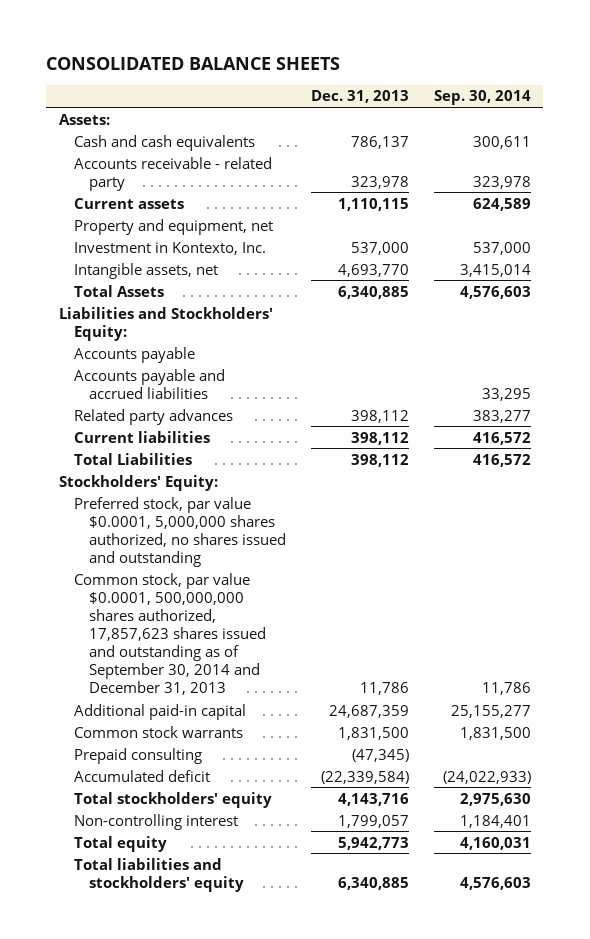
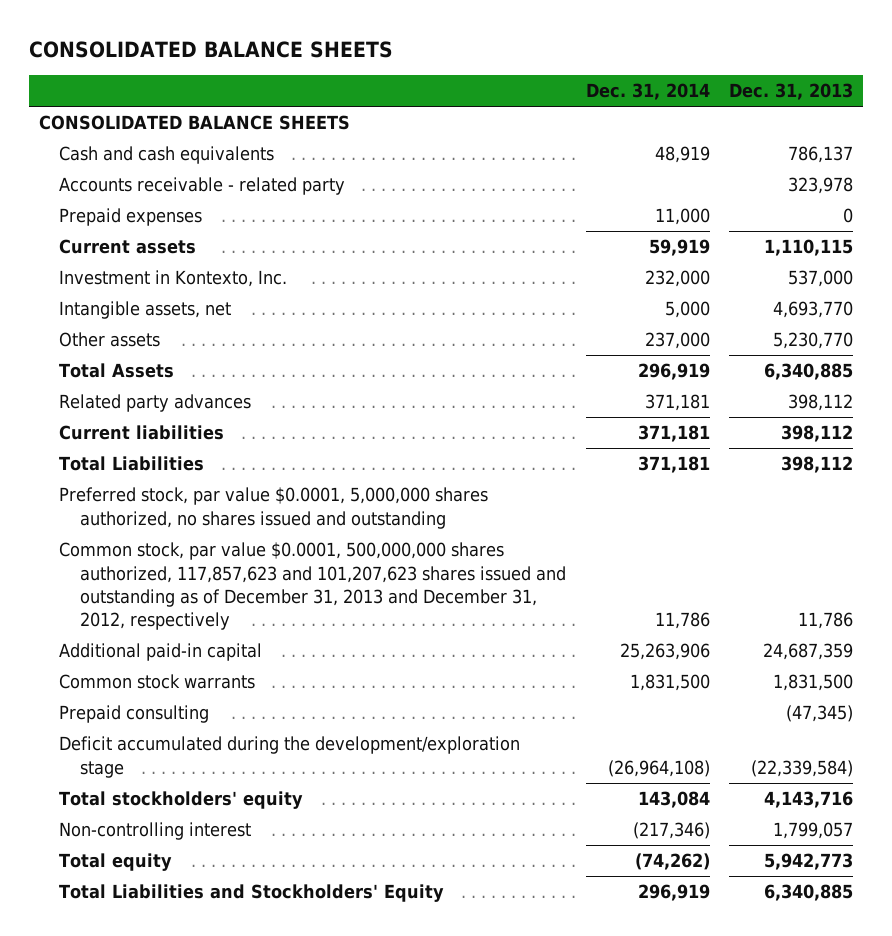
- | Dec. 31, 2013 | Sep. 30, 2014
+ | Dec. 31, 2014 | Dec. 31, 2013
- Assets:
+ CONSOLIDATED BALANCE SHEETS
+ Prepaid expenses | 11,000 | 0
- Property and equipment, net
+ Other assets | 237,000 | 5,230,770
- Liabilities and Stockholders' Equity:
- Accounts payable
- Accounts payable and accrued liabilities | | 33,295
- Stockholders' Equity:
- Common stock, par value $0.0001, 500,000,000 shares authorized, 17,857,623 shares issued and outstanding as of September 30, 2014 and December 31, 2013 | 11,786 | 11,786
+ Common stock, par value $0.0001, 500,000,000 shares authorized, 117,857,623 and 101,207,623 shares issued and outstanding as of December 31, 2013 and December 31, 2012, respectively | 11,786 | 11,786
- Accumulated deficit | (22,339,584) | (24,022,933)
+ Deficit accumulated during the development/exploration stage | (26,964,108) | (22,339,584)
- Total liabilities and stockholders' equity | 6,340,885 | 4,576,603
+ Total Liabilities and Stockholders' Equity | 296,919 | 6,340,885

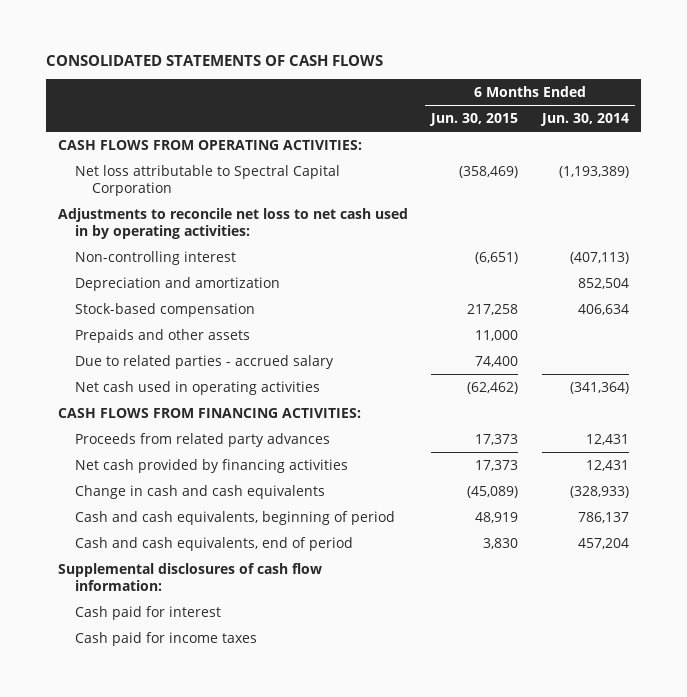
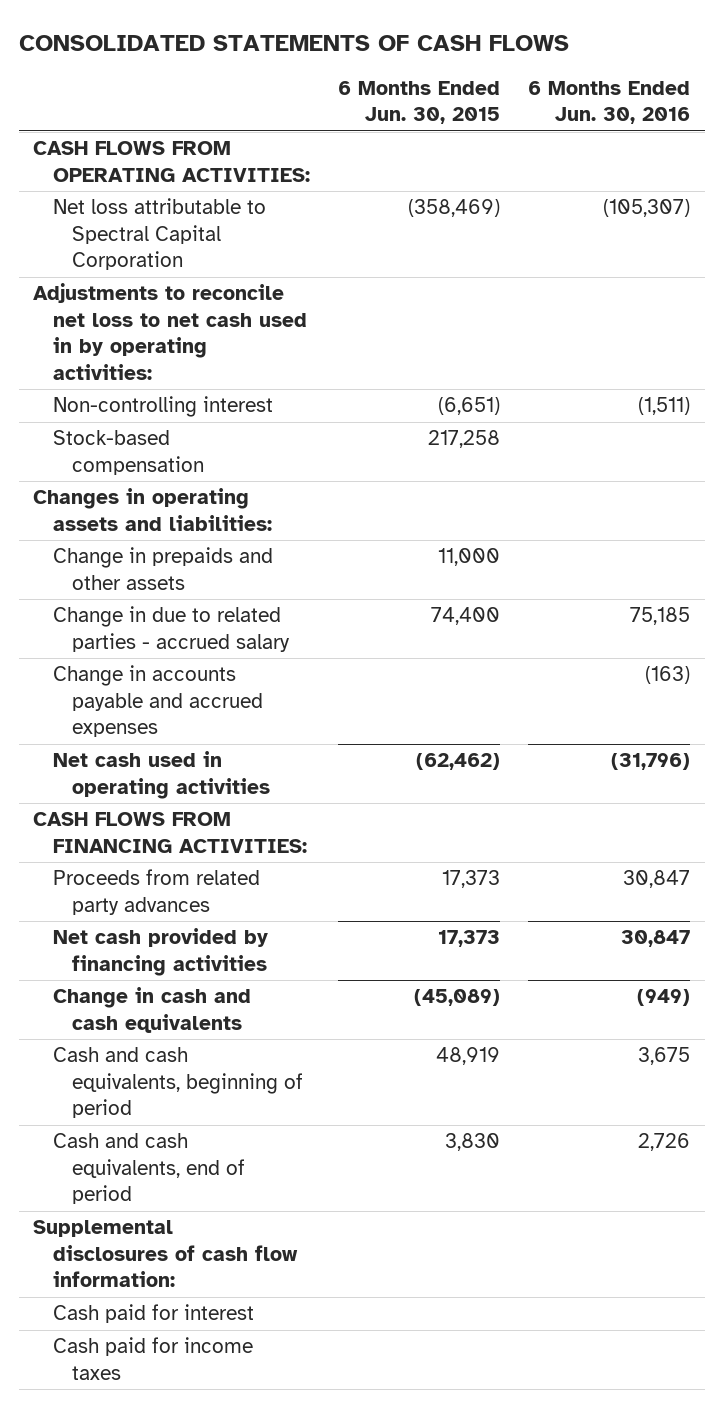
- | 6 Months Ended Jun. 30, 2015 | 6 Months Ended Jun. 30, 2014
+ | 6 Months Ended Jun. 30, 2015 | 6 Months Ended Jun. 30, 2016
- Depreciation and amortization | | 852,504
- Prepaids and other assets | 11,000 |
- Due to related parties - accrued salary | 74,400 |
+ Changes in operating assets and liabilities:
+ Change in prepaids and other assets | 11,000 |
+ Change in due to related parties - accrued salary | 74,400 | 75,185
+ Change in accounts payable and accrued expenses | | (163)

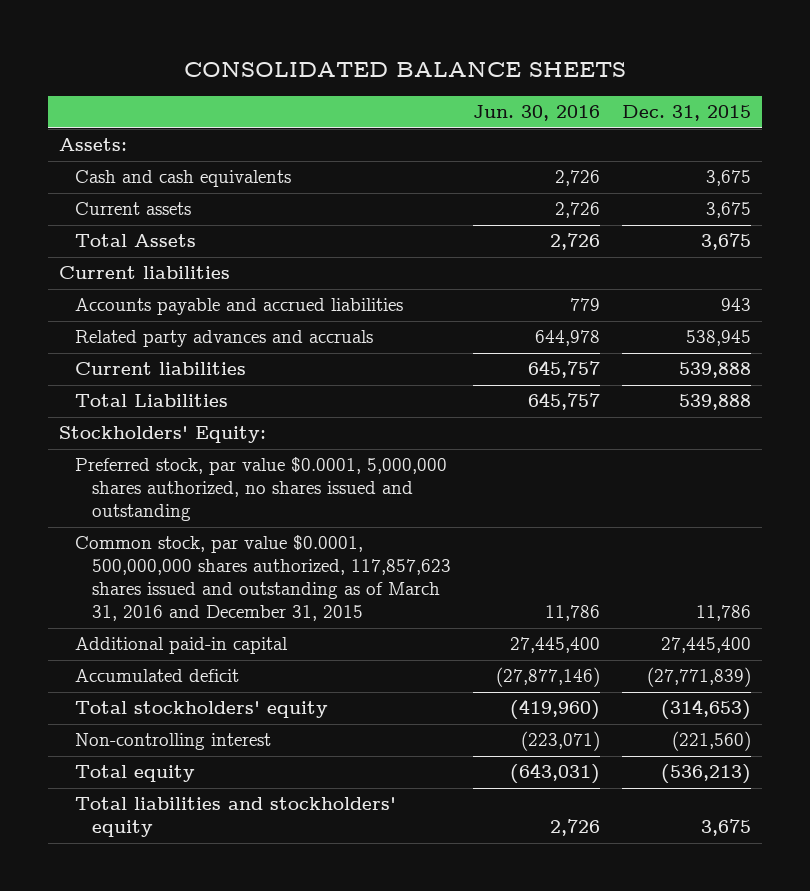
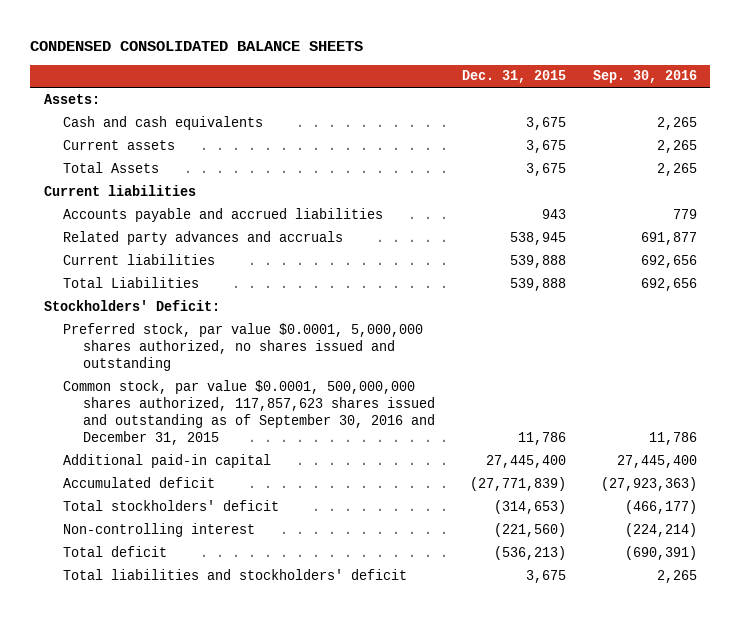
- CONSOLIDATED BALANCE SHEETS
+ CONDENSED CONSOLIDATED BALANCE SHEETS
- | Jun. 30, 2016 | Dec. 31, 2015
+ | Dec. 31, 2015 | Sep. 30, 2016
- Stockholders' Equity:
+ Stockholders' Deficit:
- Common stock, par value $0.0001, 500,000,000 shares authorized, 117,857,623 shares issued and outstanding as of March 31, 2016 and December 31, 2015 | 11,786 | 11,786
+ Common stock, par value $0.0001, 500,000,000 shares authorized, 117,857,623 shares issued and outstanding as of September 30, 2016 and December 31, 2015 | 11,786 | 11,786
- Total stockholders' equity | (419,960) | (314,653)
+ Total stockholders' deficit | (314,653) | (466,177)
- Total equity | (643,031) | (536,213)
- Total liabilities and stockholders' equity | 2,726 | 3,675
+ Total deficit | (536,213) | (690,391)
+ Total liabilities and stockholders' deficit | 3,675 | 2,265

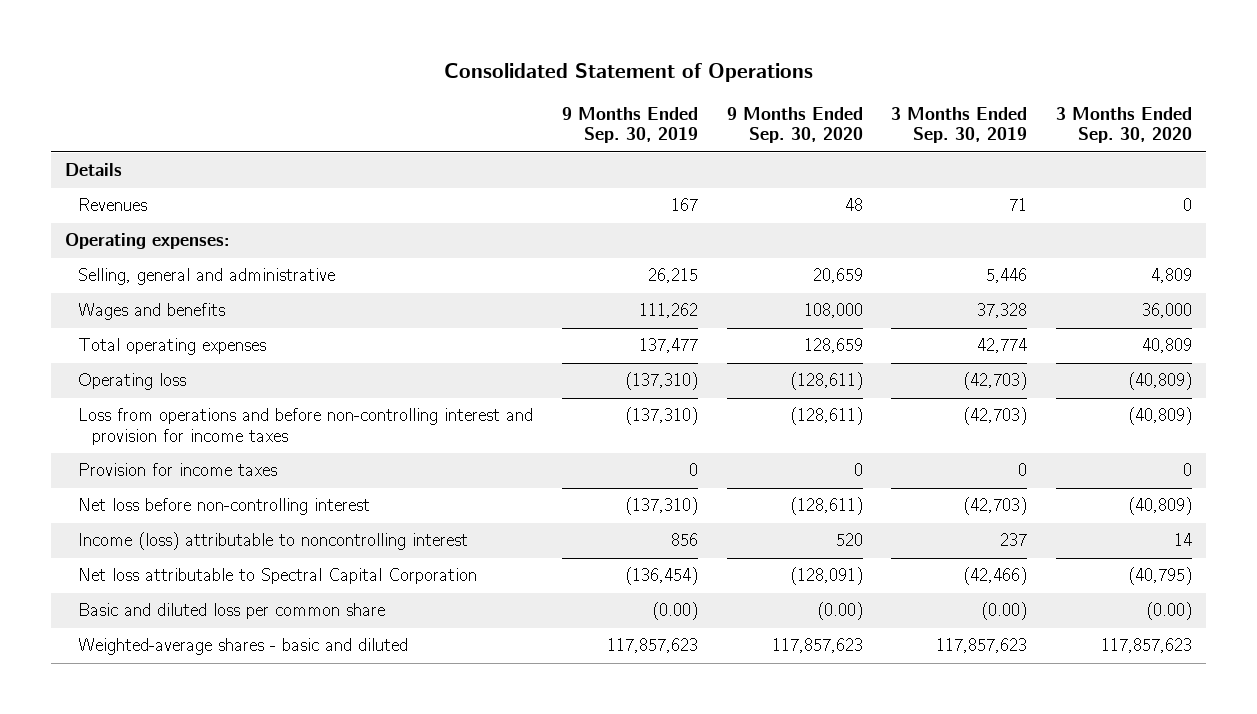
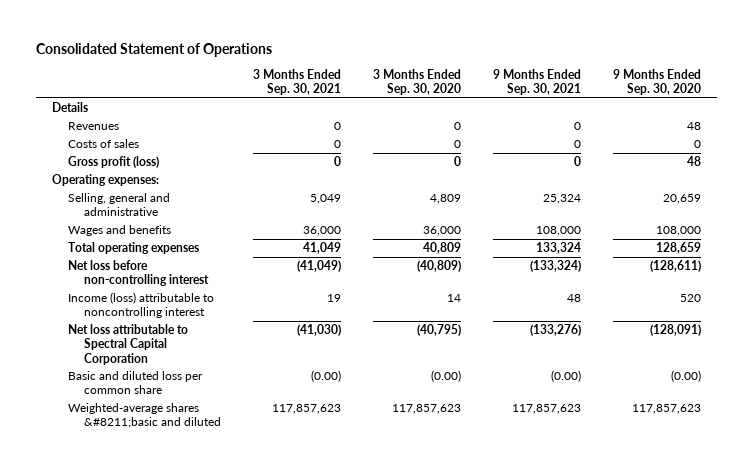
- | 9 Months Ended Sep. 30, 2019 | 9 Months Ended Sep. 30, 2020 | 3 Months Ended Sep. 30, 2019 | 3 Months Ended Sep. 30, 2020
+ | 3 Months Ended Sep. 30, 2021 | 3 Months Ended Sep. 30, 2020 | 9 Months Ended Sep. 30, 2021 | 9 Months Ended Sep. 30, 2020
+ Costs of sales | 0 | 0 | 0 | 0
+ Gross profit (loss) | 0 | 0 | 0 | 48
- Operating loss | (137,310) | (128,611) | (42,703) | (40,809)
- Loss from operations and before non-controlling interest and provision for income taxes | (137,310) | (128,611) | (42,703) | (40,809)
- Provision for income taxes | 0 | 0 | 0 | 0
- Weighted-average shares - basic and diluted | 117,857,623 | 117,857,623 | 117,857,623 | 117,857,623
+ Weighted-average shares &#8211;basic and diluted | 117,857,623 | 117,857,623 | 117,857,623 | 117,857,623

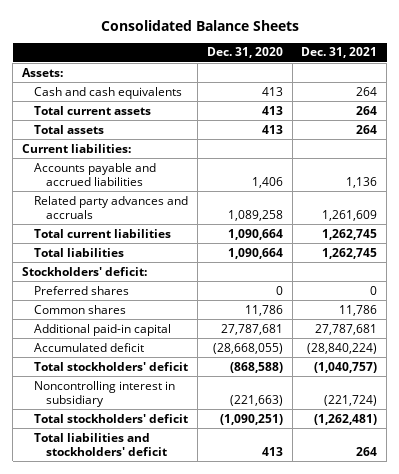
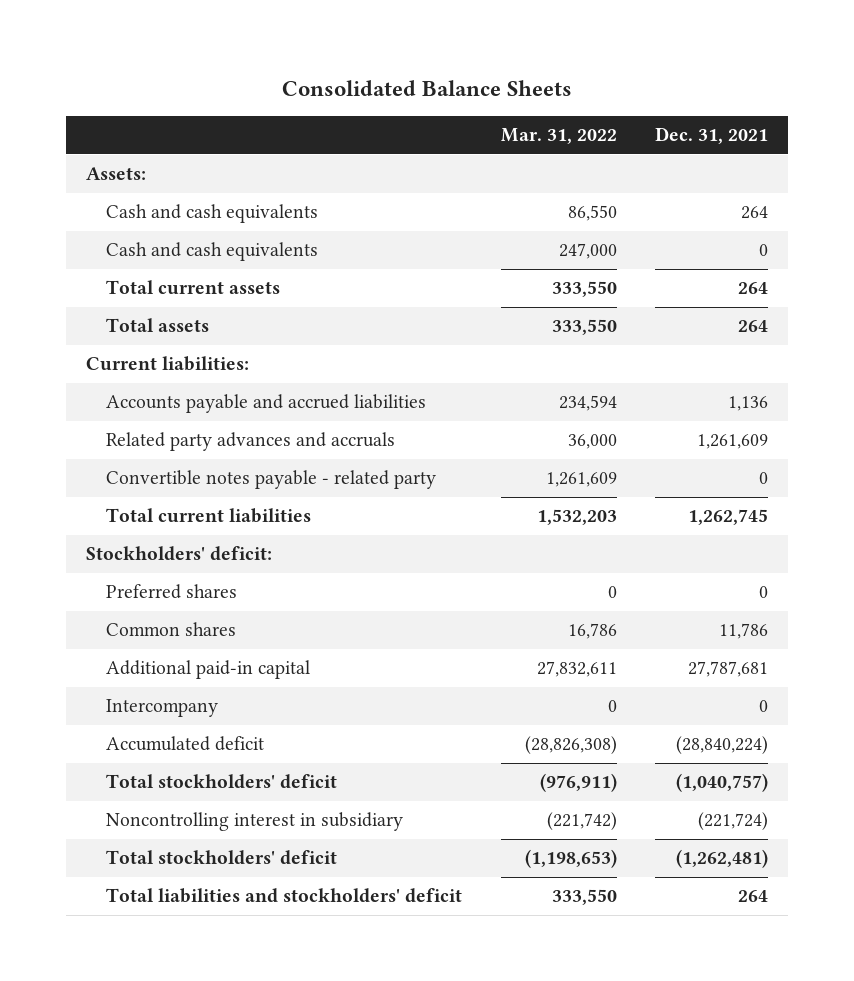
- | Dec. 31, 2020 | Dec. 31, 2021
+ | Mar. 31, 2022 | Dec. 31, 2021
+ Cash and cash equivalents | 247,000 | 0
+ Convertible notes payable - related party | 1,261,609 | 0
- Total liabilities | 1,090,664 | 1,262,745
+ Intercompany | 0 | 0

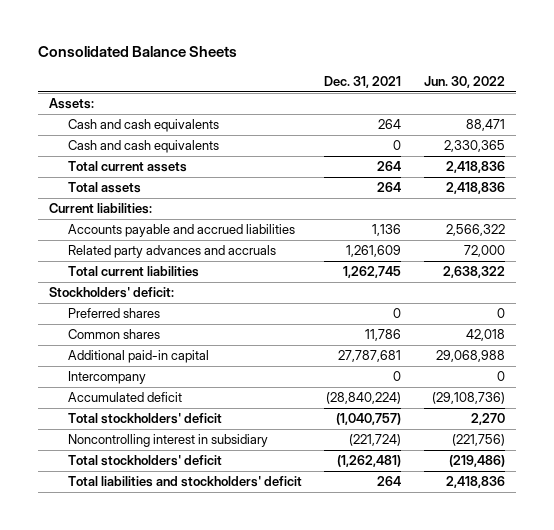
- | Mar. 31, 2022 | Dec. 31, 2021
+ | Dec. 31, 2021 | Jun. 30, 2022
- Convertible notes payable - related party | 1,261,609 | 0

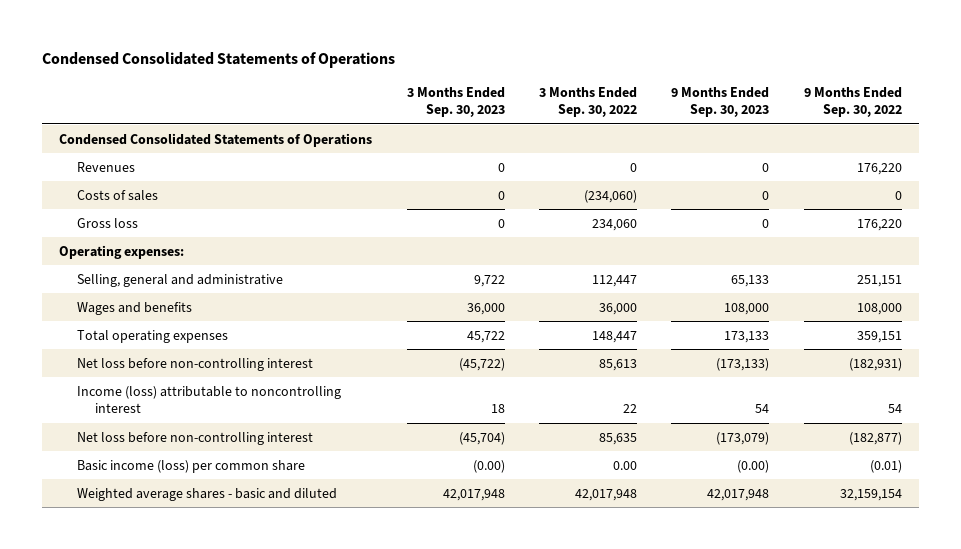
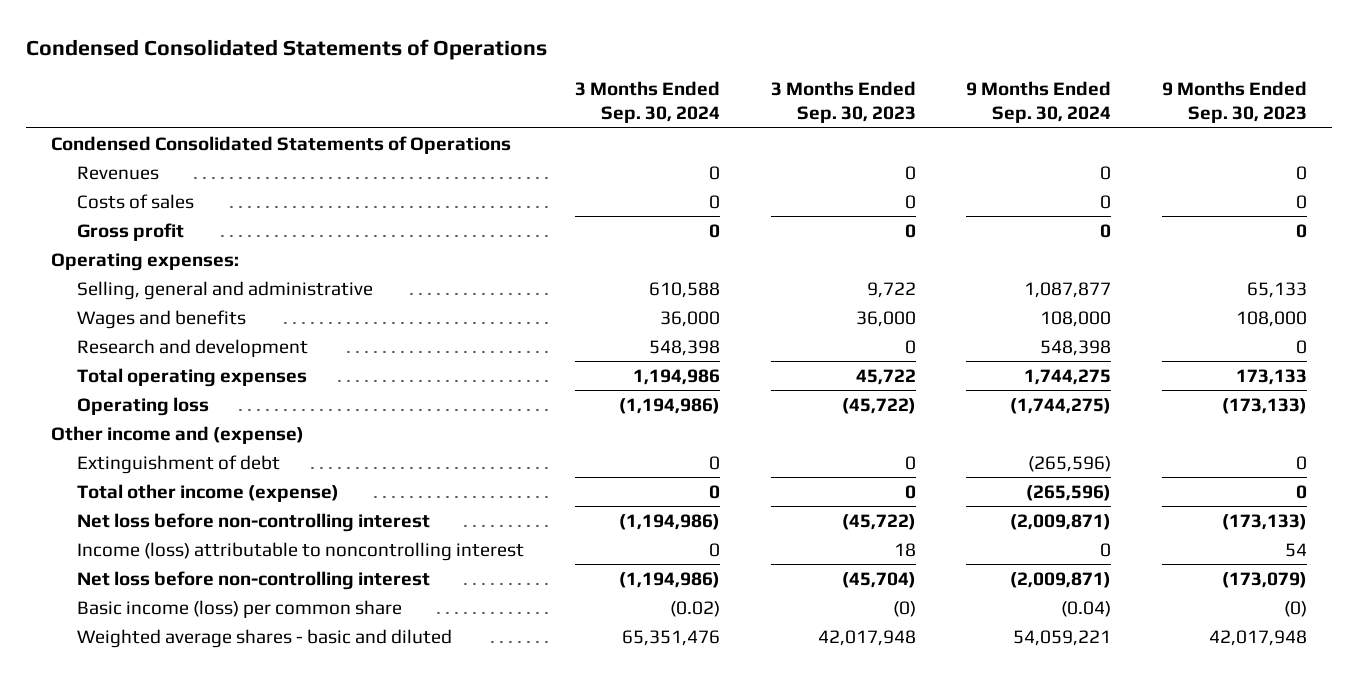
- | 3 Months Ended Sep. 30, 2023 | 3 Months Ended Sep. 30, 2022 | 9 Months Ended Sep. 30, 2023 | 9 Months Ended Sep. 30, 2022
+ | 3 Months Ended Sep. 30, 2024 | 3 Months Ended Sep. 30, 2023 | 9 Months Ended Sep. 30, 2024 | 9 Months Ended Sep. 30, 2023
- Gross loss | 0 | 234,060 | 0 | 176,220
+ Gross profit | 0 | 0 | 0 | 0
+ Research and development | 548,398 | 0 | 548,398 | 0
+ Operating loss | (1,194,986) | (45,722) | (1,744,275) | (173,133)
+ Other income and (expense)
+ Extinguishment of debt | 0 | 0 | (265,596) | 0
+ Total other income (expense) | 0 | 0 | (265,596) | 0
- Basic income (loss) per common share | (0.00) | 0.00 | (0.00) | (0.01)
+ Basic income (loss) per common share | (0.02) | (0) | (0.04) | (0)

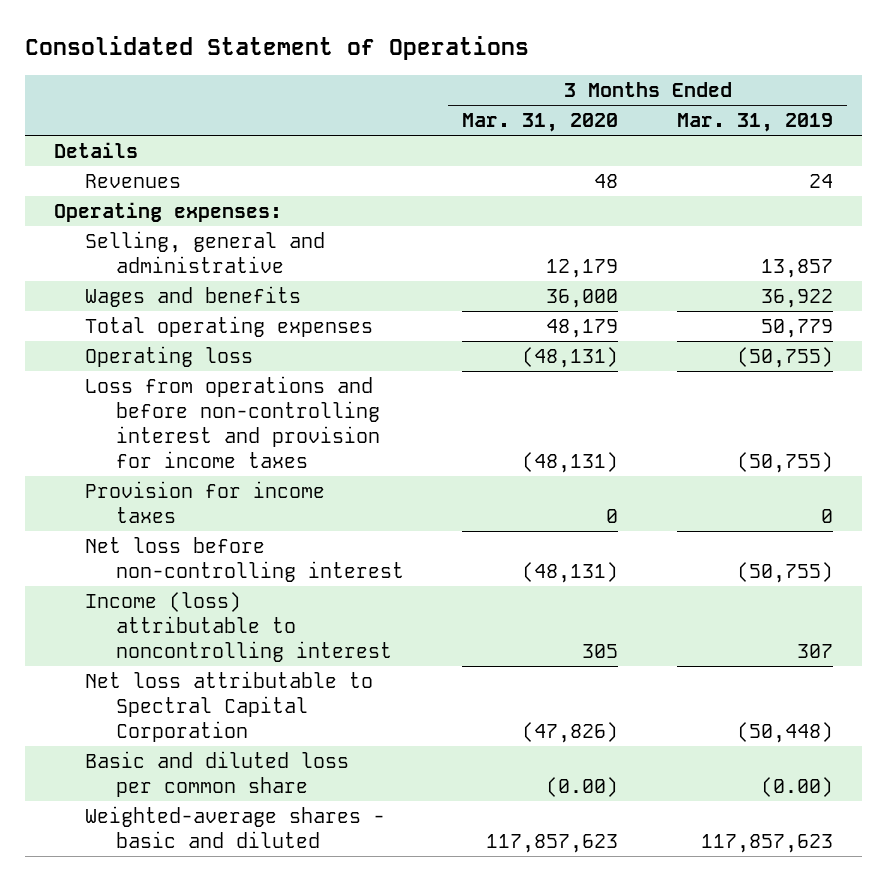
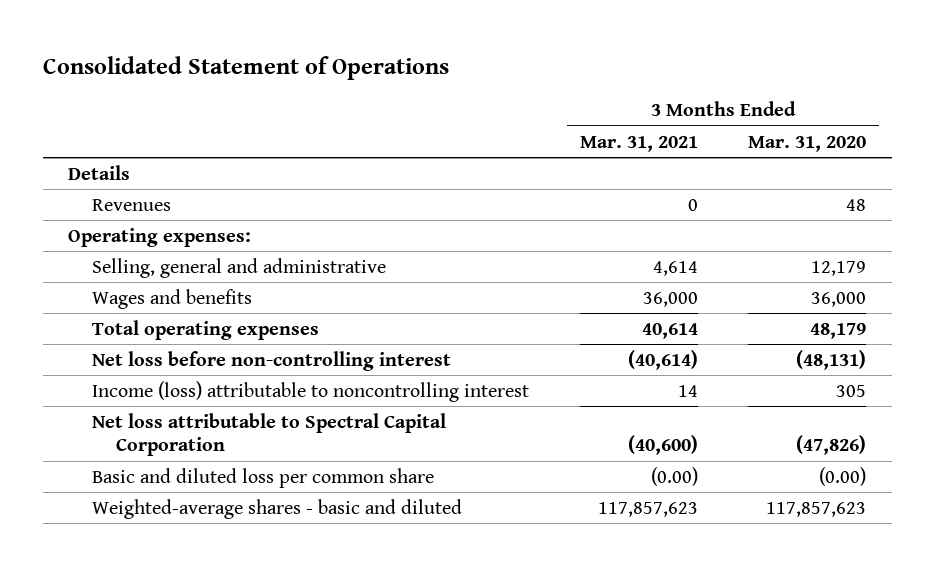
- | 3 Months Ended Mar. 31, 2020 | 3 Months Ended Mar. 31, 2019
+ | 3 Months Ended Mar. 31, 2021 | 3 Months Ended Mar. 31, 2020
- Operating loss | (48,131) | (50,755)
- Loss from operations and before non-controlling interest and provision for income taxes | (48,131) | (50,755)
- Provision for income taxes | 0 | 0

